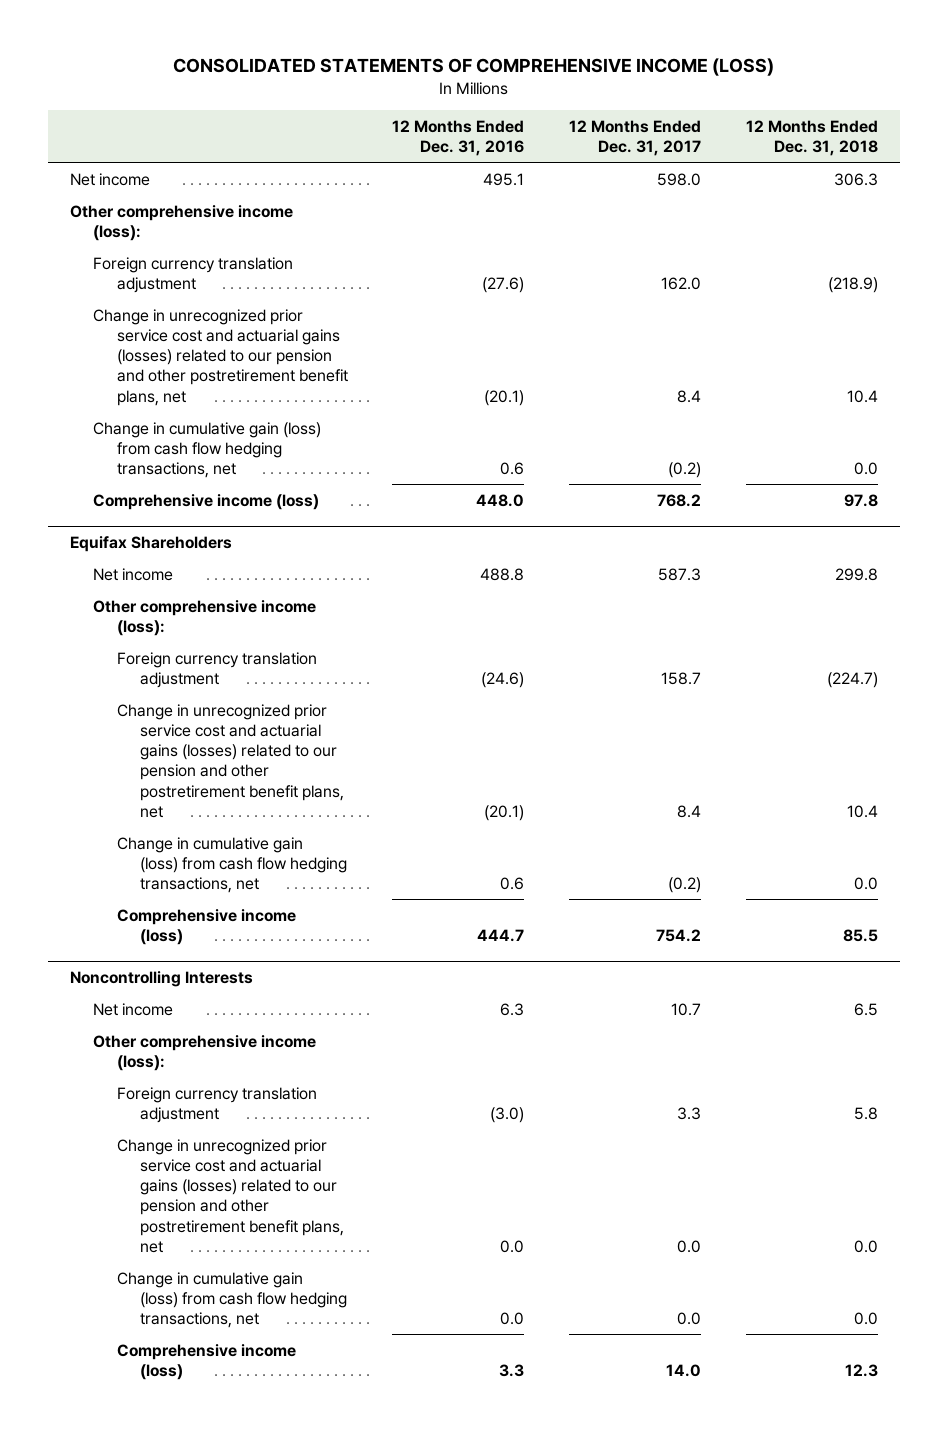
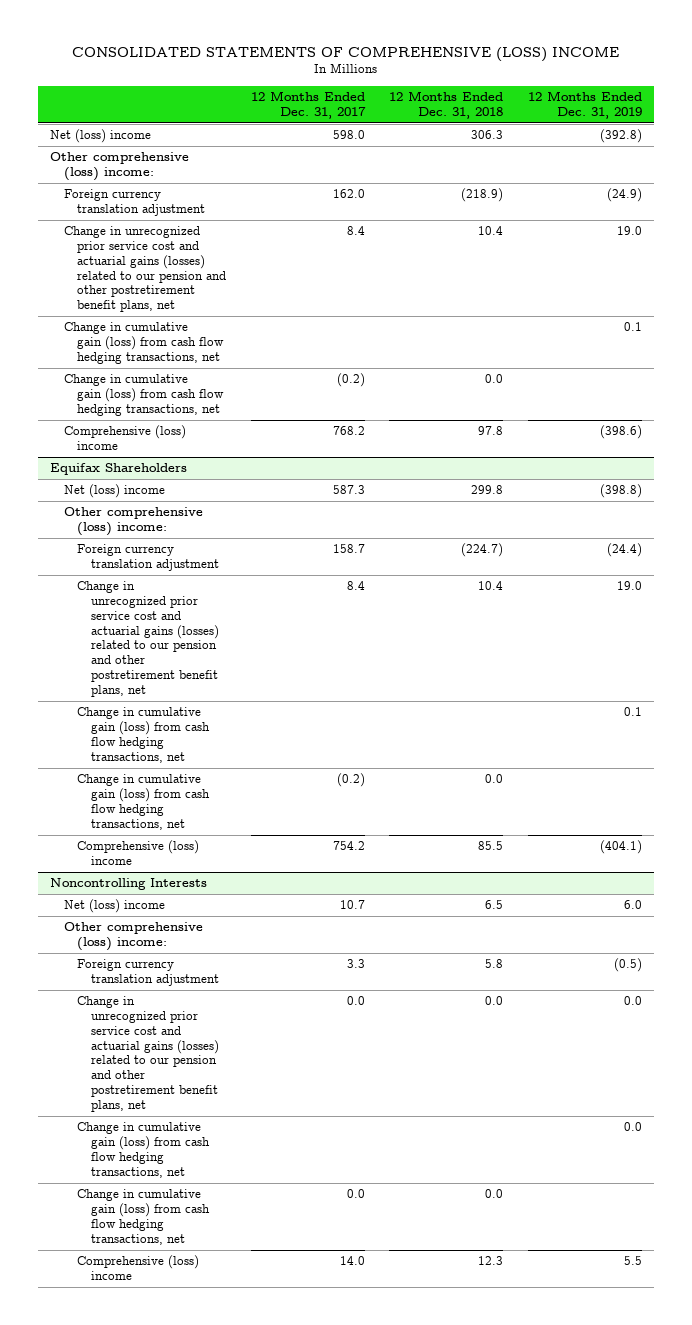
- CONSOLIDATED STATEMENTS OF COMPREHENSIVE INCOME (LOSS)
+ CONSOLIDATED STATEMENTS OF COMPREHENSIVE (LOSS) INCOME
- | 12 Months Ended Dec. 31, 2016 | 12 Months Ended Dec. 31, 2017 | 12 Months Ended Dec. 31, 2018
+ | 12 Months Ended Dec. 31, 2017 | 12 Months Ended Dec. 31, 2018 | 12 Months Ended Dec. 31, 2019
- Net income | 495.1 | 598.0 | 306.3
- Other comprehensive income (loss):
+ Net (loss) income | 598.0 | 306.3 | (392.8)
+ Other comprehensive (loss) income:
+ Change in cumulative gain (loss) from cash flow hedging transactions, net | | | 0.1
- Comprehensive income (loss) | 448.0 | 768.2 | 97.8
+ Comprehensive (loss) income | 768.2 | 97.8 | (398.6)
@ Equifax Shareholders
- Net income | 488.8 | 587.3 | 299.8
- Other comprehensive income (loss):
+ Net (loss) income | 587.3 | 299.8 | (398.8)
+ Other comprehensive (loss) income:
+ Change in cumulative gain (loss) from cash flow hedging transactions, net | | | 0.1
- Comprehensive income (loss) | 444.7 | 754.2 | 85.5
+ Comprehensive (loss) income | 754.2 | 85.5 | (404.1)
@ Noncontrolling Interests
- Net income | 6.3 | 10.7 | 6.5
- Other comprehensive income (loss):
+ Net (loss) income | 10.7 | 6.5 | 6.0
+ Other comprehensive (loss) income:
+ Change in cumulative gain (loss) from cash flow hedging transactions, net | | | 0.0
- Comprehensive income (loss) | 3.3 | 14.0 | 12.3
+ Comprehensive (loss) income | 14.0 | 12.3 | 5.5

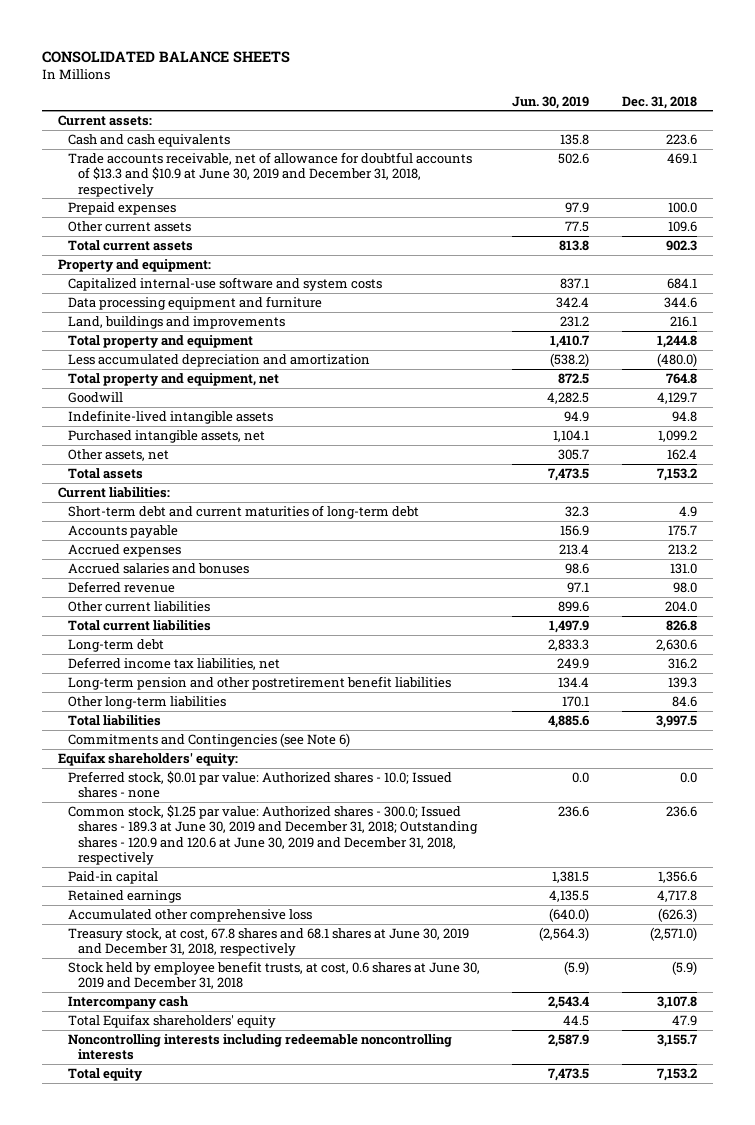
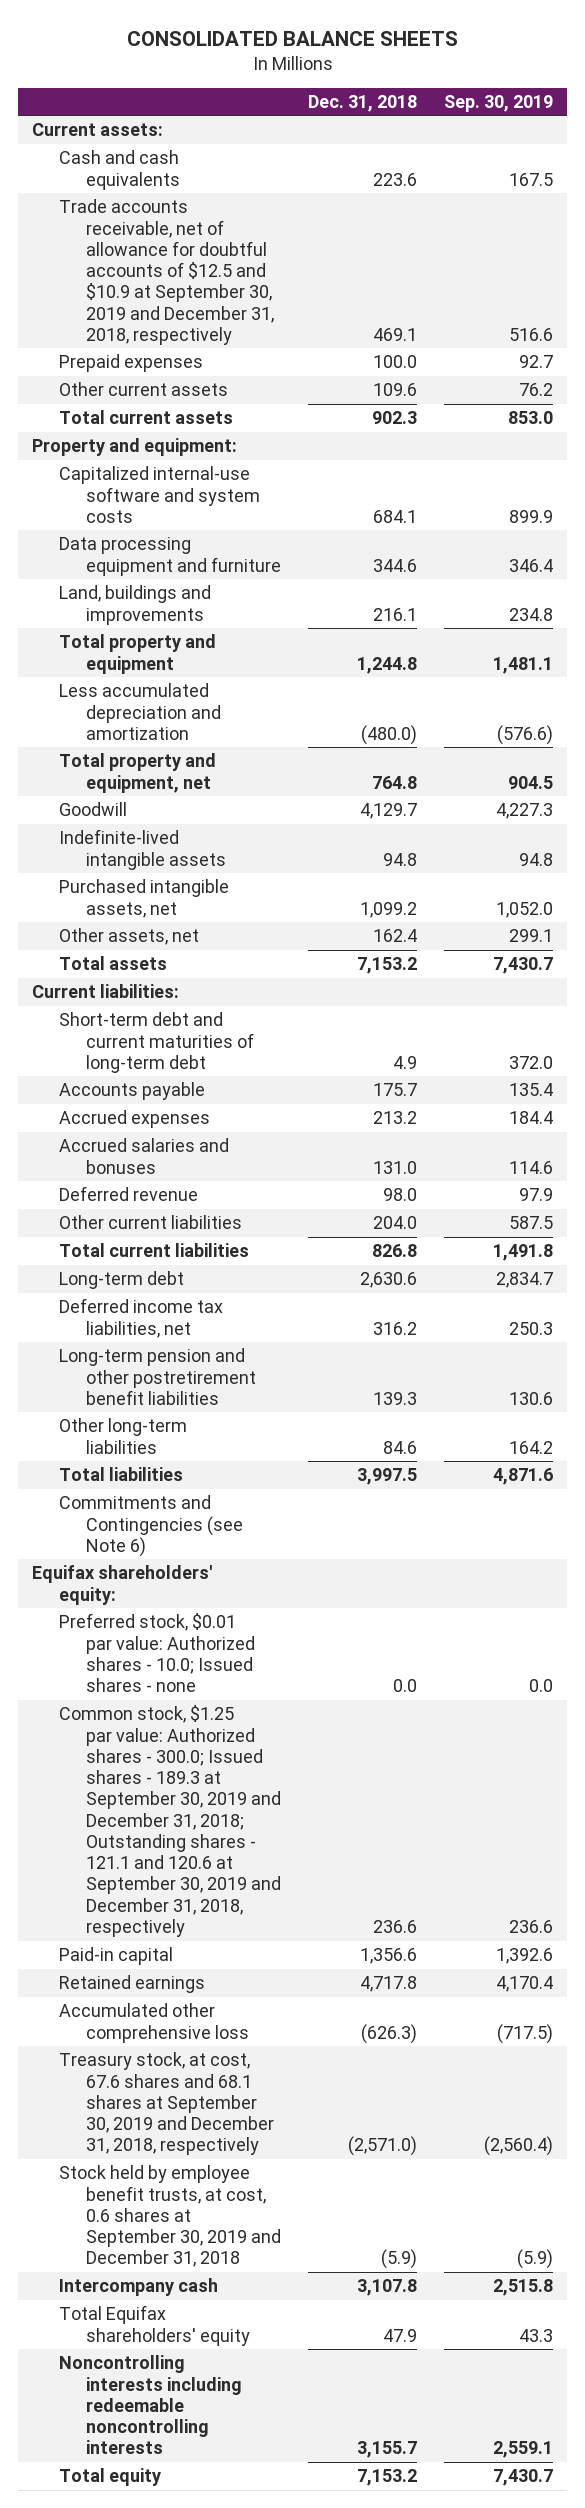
- | Jun. 30, 2019 | Dec. 31, 2018
+ | Dec. 31, 2018 | Sep. 30, 2019
- Trade accounts receivable, net of allowance for doubtful accounts of $13.3 and $10.9 at June 30, 2019 and December 31, 2018, respectively | 502.6 | 469.1
+ Trade accounts receivable, net of allowance for doubtful accounts of $12.5 and $10.9 at September 30, 2019 and December 31, 2018, respectively | 469.1 | 516.6
- Common stock, $1.25 par value: Authorized shares - 300.0; Issued shares - 189.3 at June 30, 2019 and December 31, 2018; Outstanding shares - 120.9 and 120.6 at June 30, 2019 and December 31, 2018, respectively | 236.6 | 236.6
+ Common stock, $1.25 par value: Authorized shares - 300.0; Issued shares - 189.3 at September 30, 2019 and December 31, 2018; Outstanding shares - 121.1 and 120.6 at September 30, 2019 and December 31, 2018, respectively | 236.6 | 236.6
- Treasury stock, at cost, 67.8 shares and 68.1 shares at June 30, 2019 and December 31, 2018, respectively | (2,564.3) | (2,571.0)
- Stock held by employee benefit trusts, at cost, 0.6 shares at June 30, 2019 and December 31, 2018 | (5.9) | (5.9)
+ Treasury stock, at cost, 67.6 shares and 68.1 shares at September 30, 2019 and December 31, 2018, respectively | (2,571.0) | (2,560.4)
+ Stock held by employee benefit trusts, at cost, 0.6 shares at September 30, 2019 and December 31, 2018 | (5.9) | (5.9)

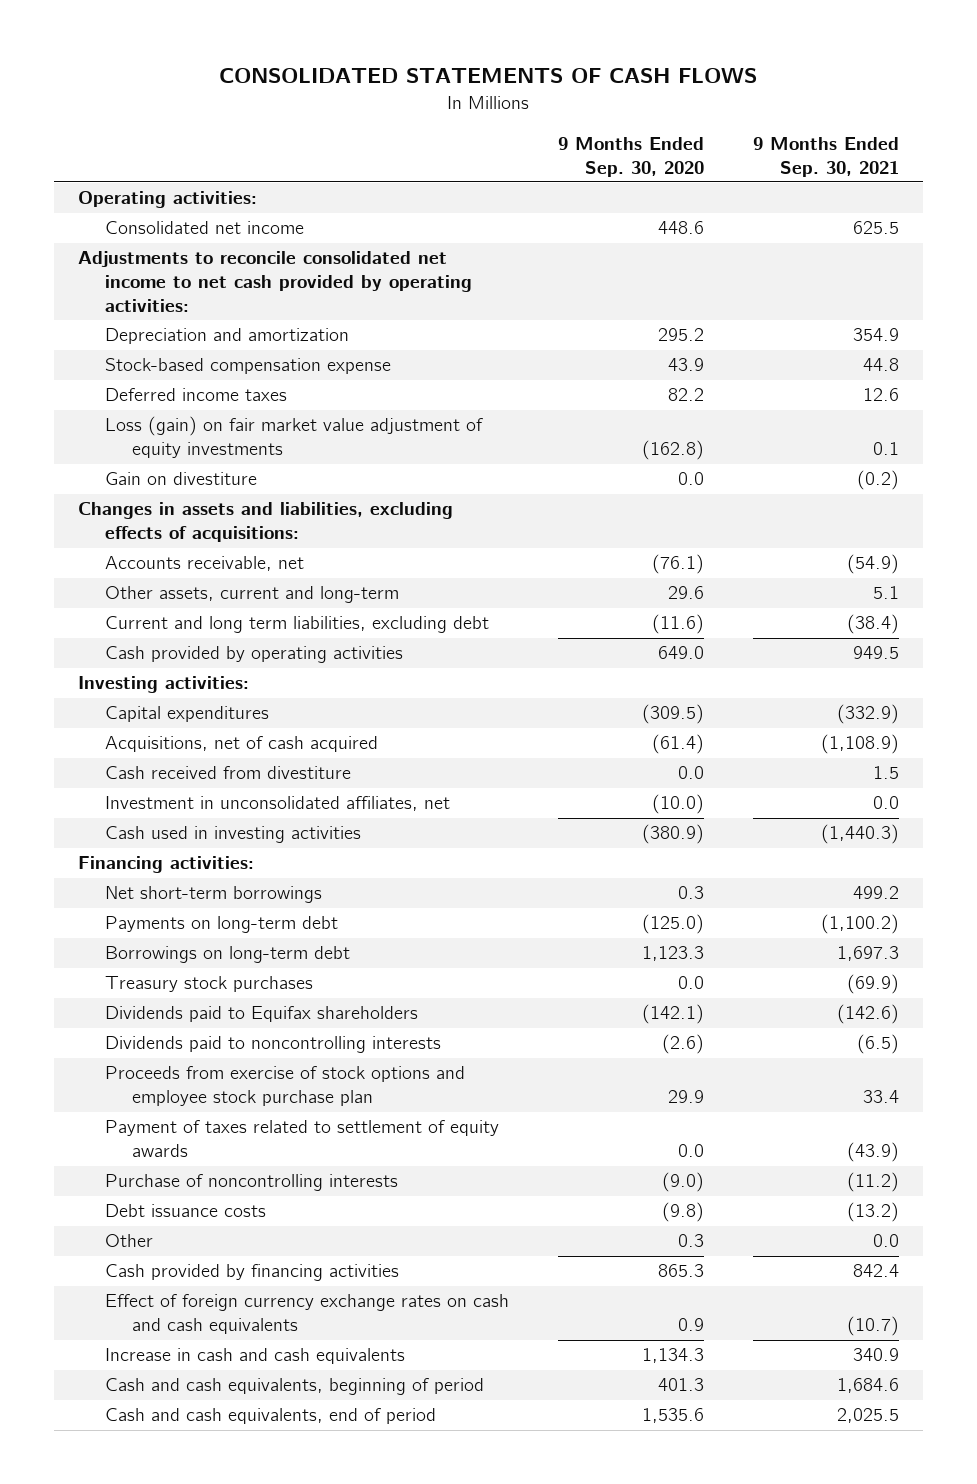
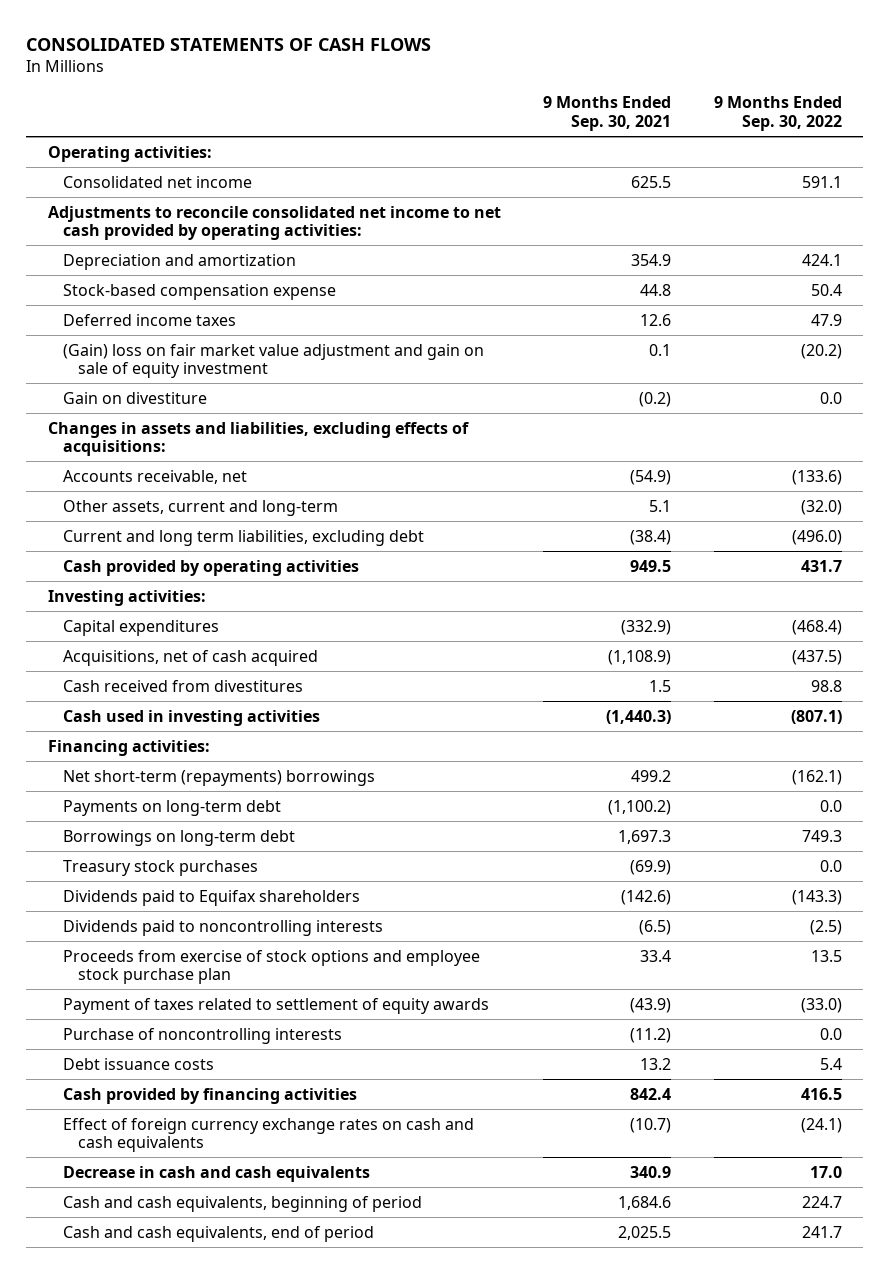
- | 9 Months Ended Sep. 30, 2020 | 9 Months Ended Sep. 30, 2021
+ | 9 Months Ended Sep. 30, 2021 | 9 Months Ended Sep. 30, 2022
- Loss (gain) on fair market value adjustment of equity investments | (162.8) | 0.1
+ (Gain) loss on fair market value adjustment and gain on sale of equity investment | 0.1 | (20.2)
- Cash received from divestiture | 0.0 | 1.5
- Investment in unconsolidated affiliates, net | (10.0) | 0.0
+ Cash received from divestitures | 1.5 | 98.8
- Net short-term borrowings | 0.3 | 499.2
+ Net short-term (repayments) borrowings | 499.2 | (162.1)
- Debt issuance costs | (9.8) | (13.2)
- Other | 0.3 | 0.0
+ Debt issuance costs | 13.2 | 5.4
- Increase in cash and cash equivalents | 1,134.3 | 340.9
+ Decrease in cash and cash equivalents | 340.9 | 17.0

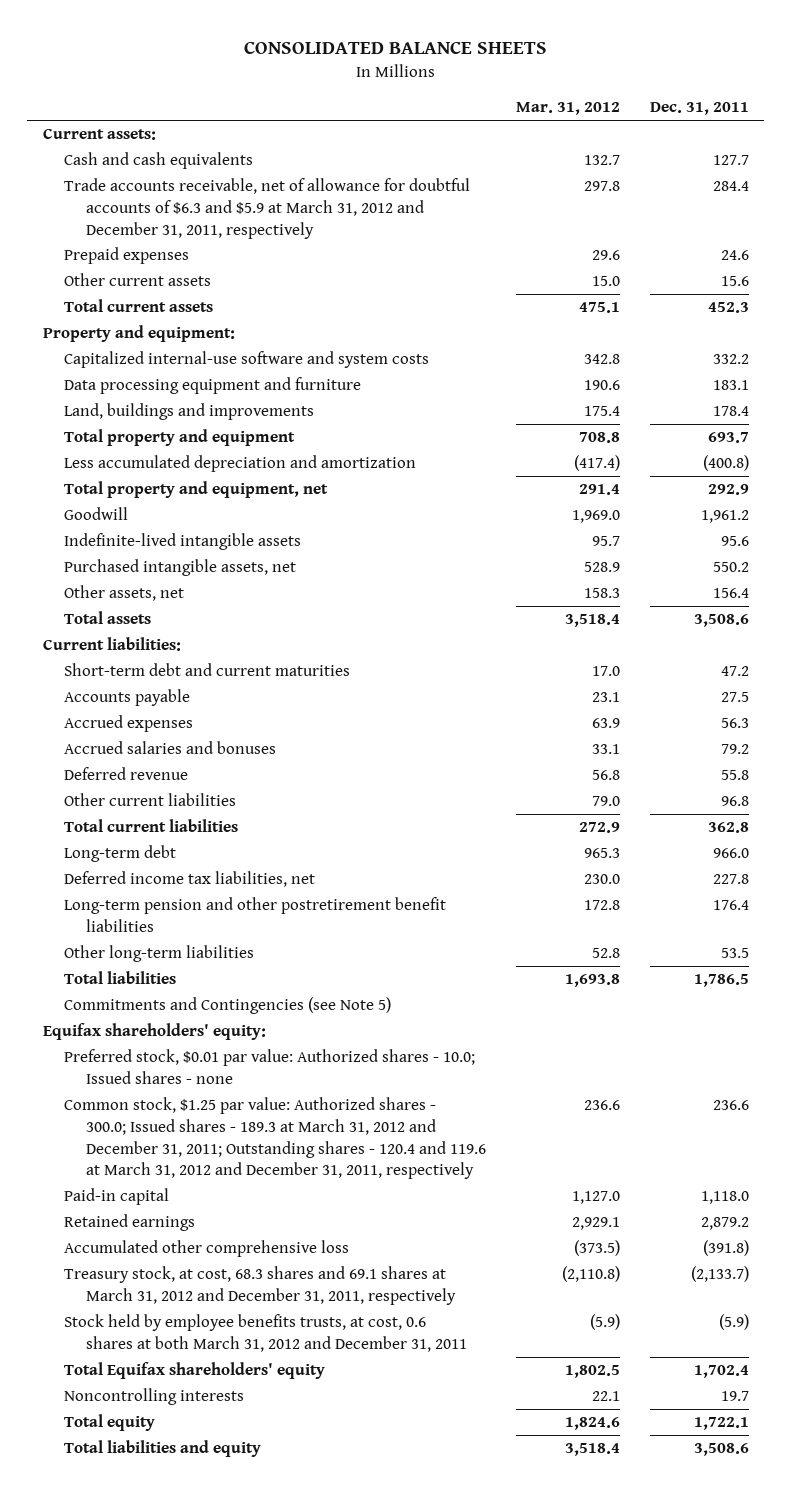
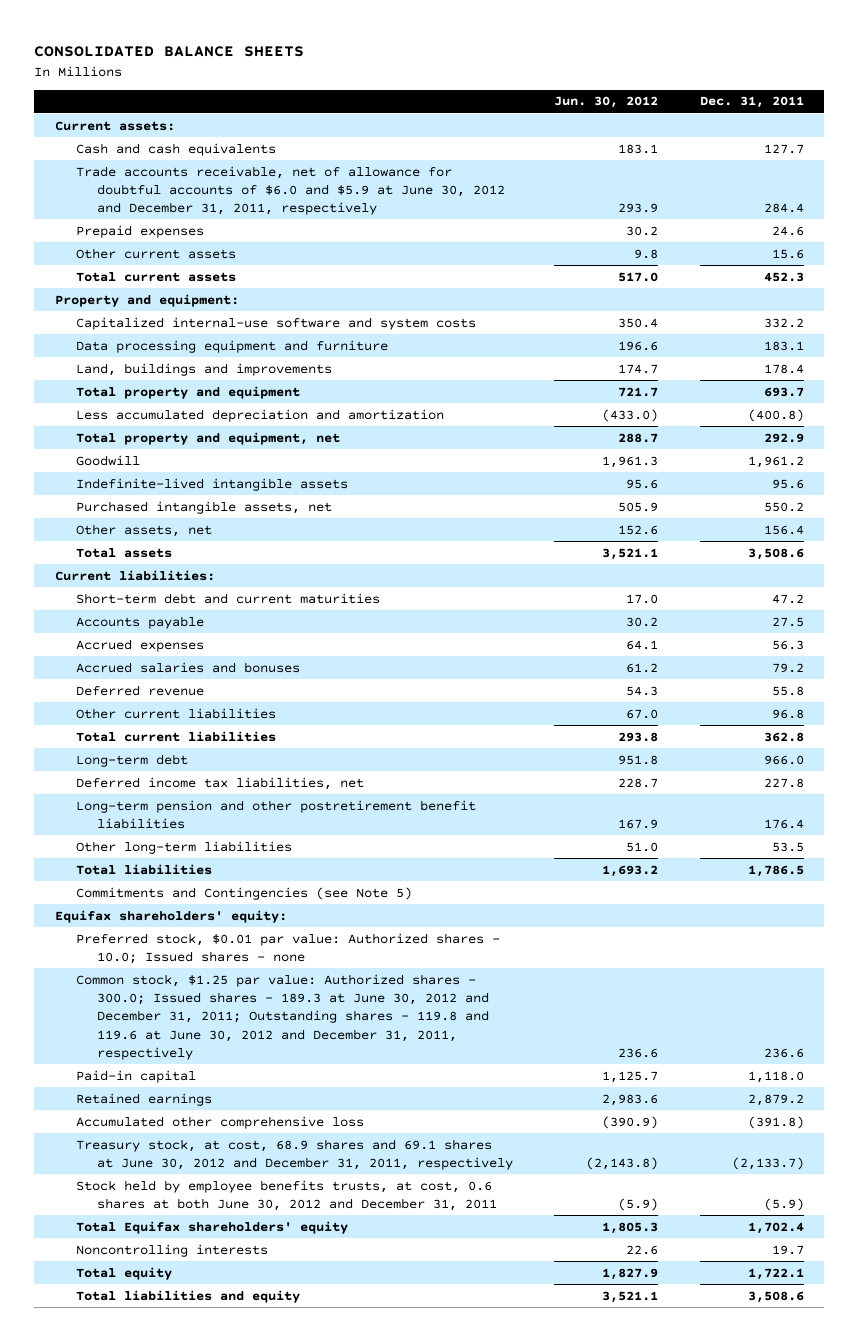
- | Mar. 31, 2012 | Dec. 31, 2011
+ | Jun. 30, 2012 | Dec. 31, 2011
- Trade accounts receivable, net of allowance for doubtful accounts of $6.3 and $5.9 at March 31, 2012 and December 31, 2011, respectively | 297.8 | 284.4
+ Trade accounts receivable, net of allowance for doubtful accounts of $6.0 and $5.9 at June 30, 2012 and December 31, 2011, respectively | 293.9 | 284.4
- Common stock, $1.25 par value: Authorized shares - 300.0; Issued shares - 189.3 at March 31, 2012 and December 31, 2011; Outstanding shares - 120.4 and 119.6 at March 31, 2012 and December 31, 2011, respectively | 236.6 | 236.6
+ Common stock, $1.25 par value: Authorized shares - 300.0; Issued shares - 189.3 at June 30, 2012 and December 31, 2011; Outstanding shares - 119.8 and 119.6 at June 30, 2012 and December 31, 2011, respectively | 236.6 | 236.6
- Treasury stock, at cost, 68.3 shares and 69.1 shares at March 31, 2012 and December 31, 2011, respectively | (2,110.8) | (2,133.7)
- Stock held by employee benefits trusts, at cost, 0.6 shares at both March 31, 2012 and December 31, 2011 | (5.9) | (5.9)
+ Treasury stock, at cost, 68.9 shares and 69.1 shares at June 30, 2012 and December 31, 2011, respectively | (2,143.8) | (2,133.7)
+ Stock held by employee benefits trusts, at cost, 0.6 shares at both June 30, 2012 and December 31, 2011 | (5.9) | (5.9)

